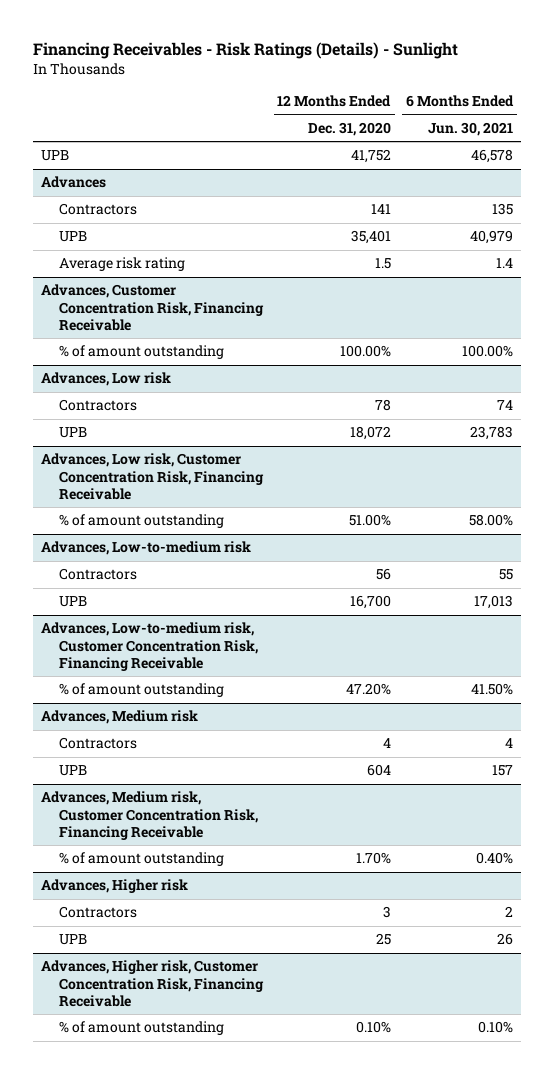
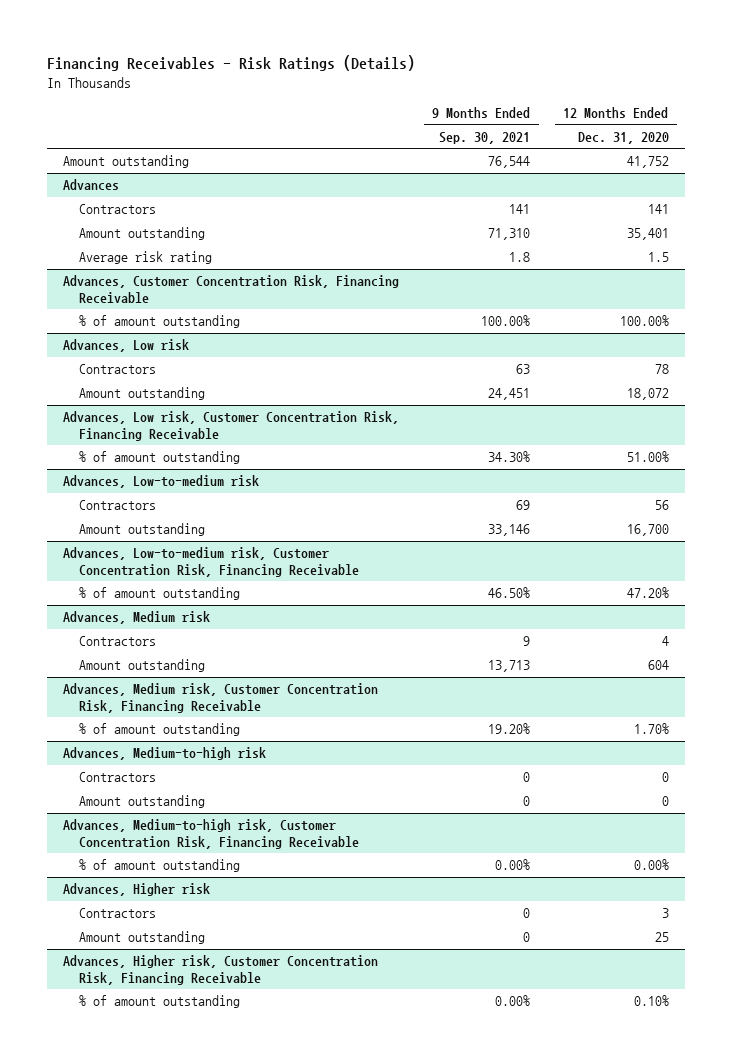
- Financing Receivables - Risk Ratings (Details) - Sunlight
+ Financing Receivables - Risk Ratings (Details)
- | 12 Months Ended Dec. 31, 2020 | 6 Months Ended Jun. 30, 2021
+ | 9 Months Ended Sep. 30, 2021 | 12 Months Ended Dec. 31, 2020
- UPB | 41,752 | 46,578
+ Amount outstanding | 76,544 | 41,752
@ Advances
- UPB | 35,401 | 40,979
+ Amount outstanding | 71,310 | 35,401
@ Advances, Low risk
- UPB | 18,072 | 23,783
+ Amount outstanding | 24,451 | 18,072
@ Advances, Low-to-medium risk
- UPB | 16,700 | 17,013
+ Amount outstanding | 33,146 | 16,700
@ Advances, Medium risk
- UPB | 604 | 157
+ Amount outstanding | 13,713 | 604
+ Advances, Medium-to-high risk
+ Contractors | 0 | 0
+ Amount outstanding | 0 | 0
+ Advances, Medium-to-high risk, Customer Concentration Risk, Financing Receivable
+ % of amount outstanding | 0.00% | 0.00%
@ Advances, Higher risk
- UPB | 25 | 26
+ Amount outstanding | 0 | 25

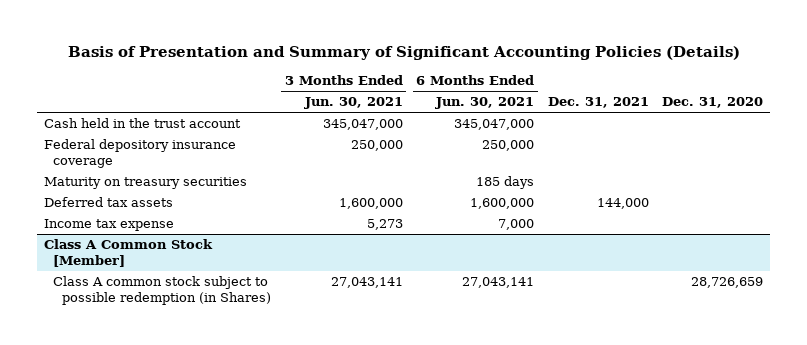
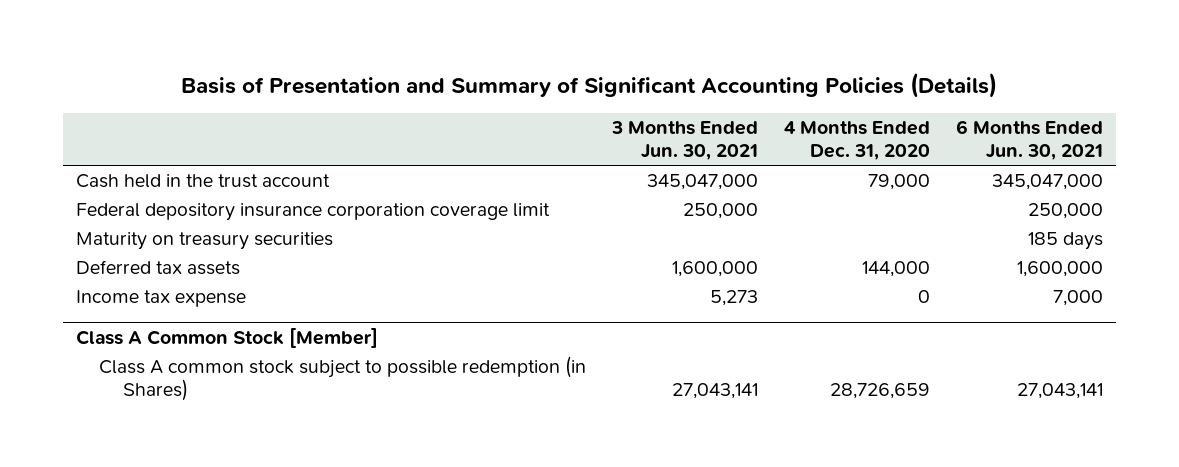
- | 3 Months Ended Jun. 30, 2021 | 6 Months Ended Jun. 30, 2021 | Dec. 31, 2021 | Dec. 31, 2020
+ | 3 Months Ended Jun. 30, 2021 | 4 Months Ended Dec. 31, 2020 | 6 Months Ended Jun. 30, 2021
- Federal depository insurance coverage | 250,000 | 250,000 | |
+ Federal depository insurance corporation coverage limit | 250,000 | | 250,000

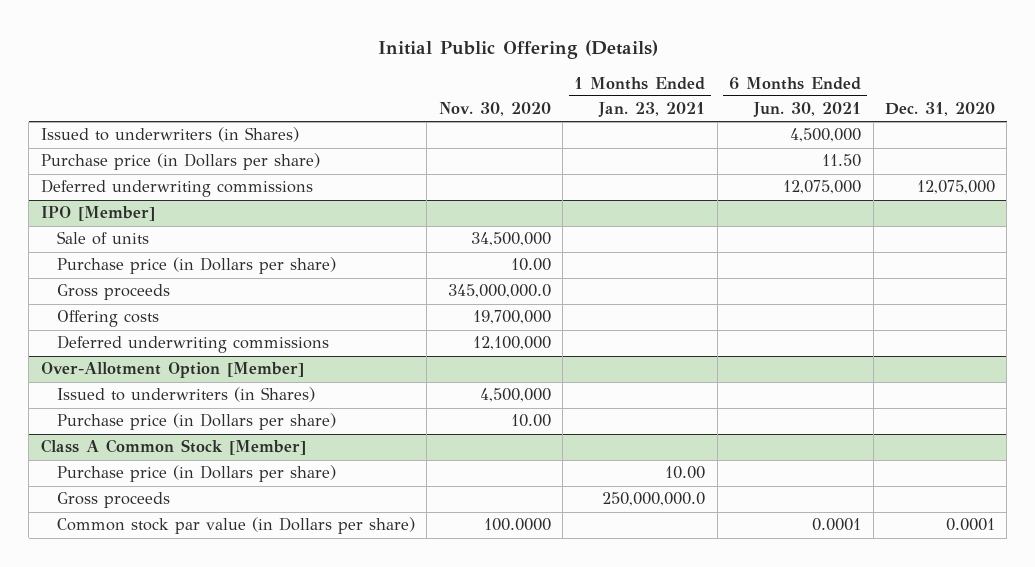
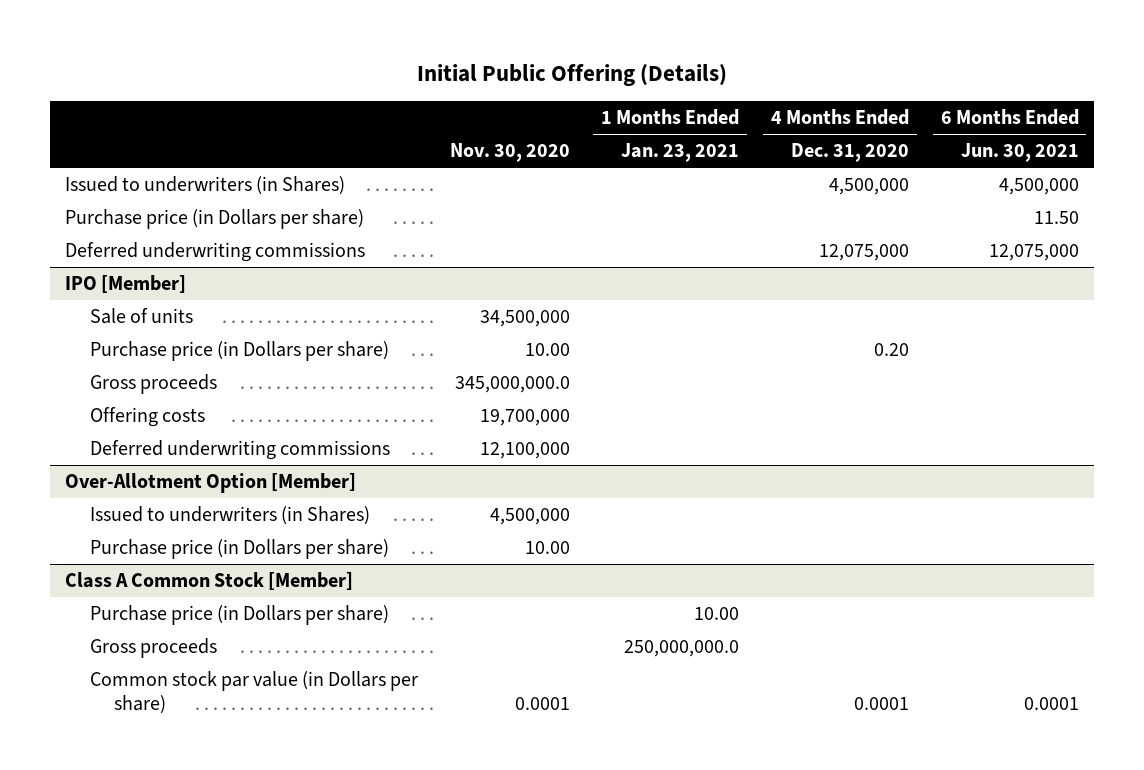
- | Nov. 30, 2020 | 1 Months Ended Jan. 23, 2021 | 6 Months Ended Jun. 30, 2021 | Dec. 31, 2020
+ | Nov. 30, 2020 | 1 Months Ended Jan. 23, 2021 | 4 Months Ended Dec. 31, 2020 | 6 Months Ended Jun. 30, 2021
@ Class A Common Stock [Member]
- Common stock par value (in Dollars per share) | 100.0000 | | 0.0001 | 0.0001
+ Common stock par value (in Dollars per share) | 0.0001 | | 0.0001 | 0.0001

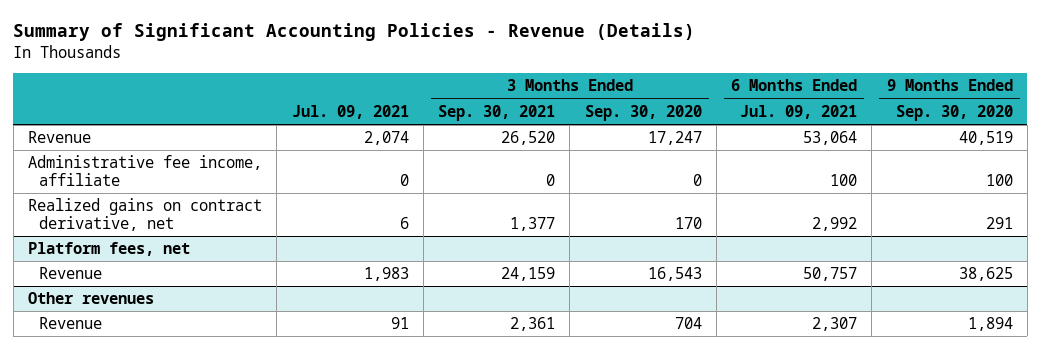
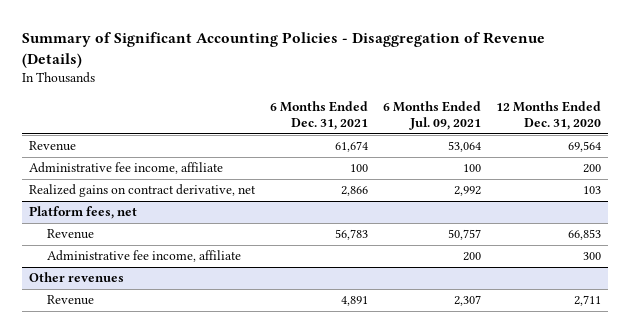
- Summary of Significant Accounting Policies - Revenue (Details)
+ Summary of Significant Accounting Policies - Disaggregation of Revenue (Details)
- | Jul. 09, 2021 | 3 Months Ended Sep. 30, 2021 | 3 Months Ended Sep. 30, 2020 | 6 Months Ended Jul. 09, 2021 | 9 Months Ended Sep. 30, 2020
+ | 6 Months Ended Dec. 31, 2021 | 6 Months Ended Jul. 09, 2021 | 12 Months Ended Dec. 31, 2020
@ Platform fees, net
+ Administrative fee income, affiliate | | 200 | 300

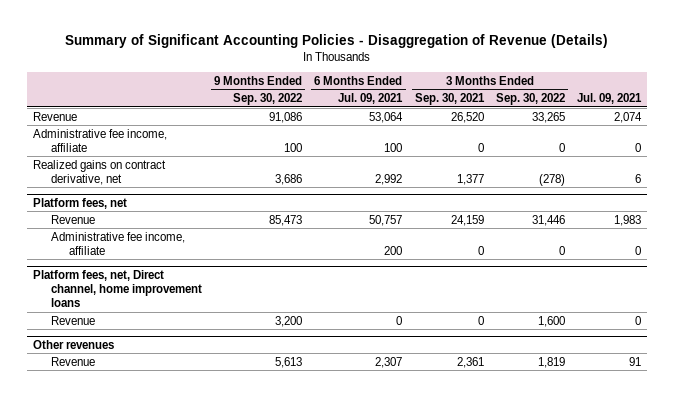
- | 6 Months Ended Dec. 31, 2021 | 6 Months Ended Jul. 09, 2021 | 12 Months Ended Dec. 31, 2020
+ | 9 Months Ended Sep. 30, 2022 | 6 Months Ended Jul. 09, 2021 | 3 Months Ended Sep. 30, 2021 | 3 Months Ended Sep. 30, 2022 | Jul. 09, 2021
+ Platform fees, net, Direct channel, home improvement loans
+ Revenue | 3,200 | 0 | 0 | 1,600 | 0

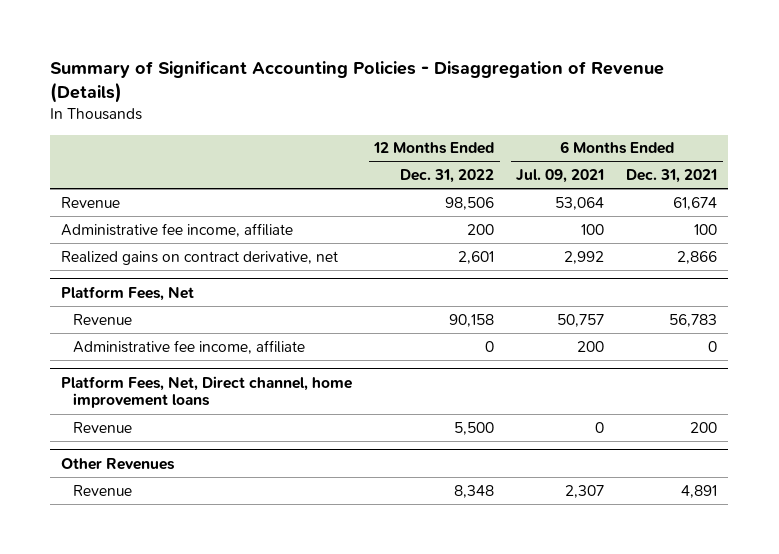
- | 9 Months Ended Sep. 30, 2022 | 6 Months Ended Jul. 09, 2021 | 3 Months Ended Sep. 30, 2021 | 3 Months Ended Sep. 30, 2022 | Jul. 09, 2021
+ | 12 Months Ended Dec. 31, 2022 | 6 Months Ended Jul. 09, 2021 | 6 Months Ended Dec. 31, 2021
- Platform fees, net
+ Platform Fees, Net
- Platform fees, net, Direct channel, home improvement loans
+ Platform Fees, Net, Direct channel, home improvement loans
- Other revenues
+ Other Revenues

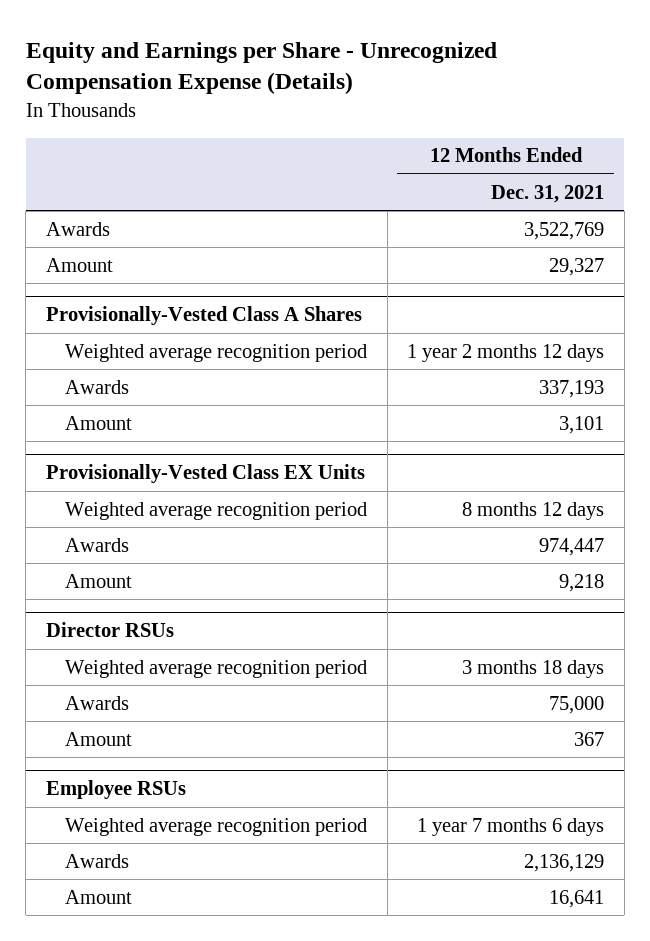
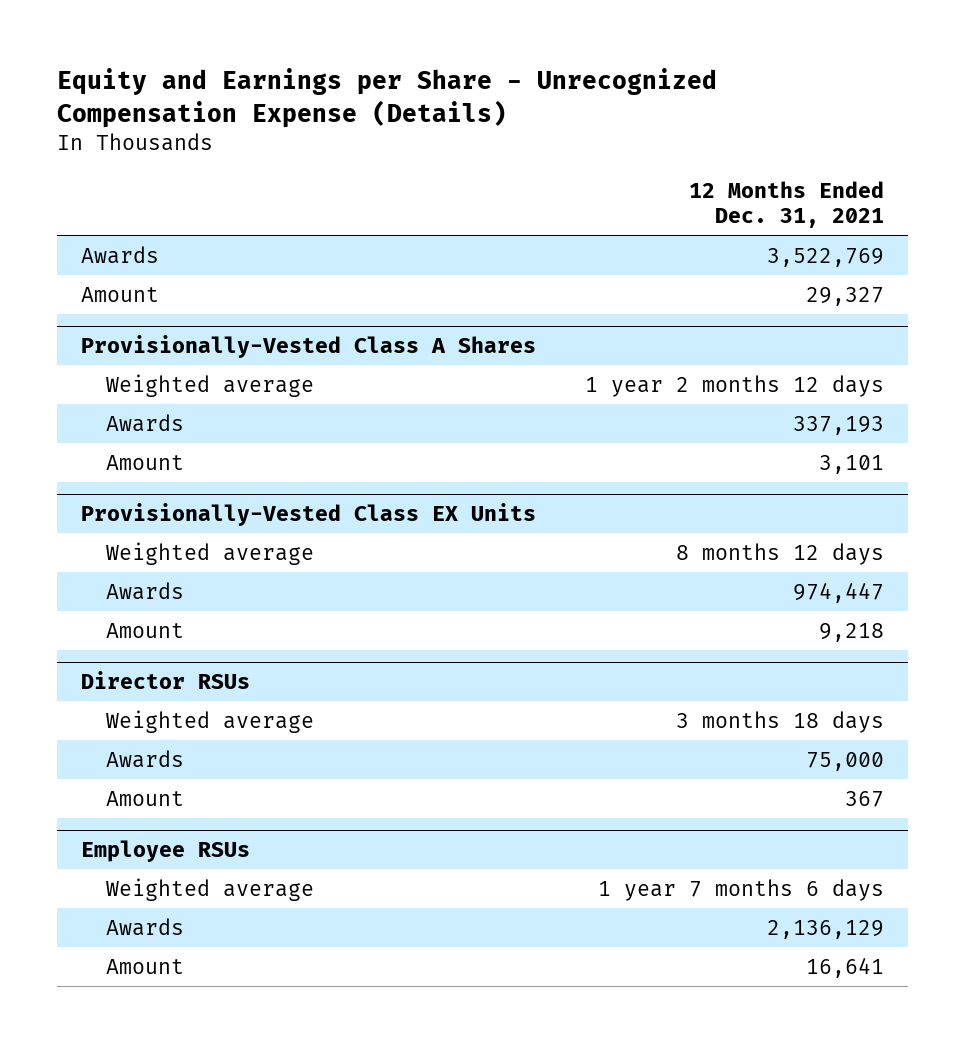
@ Provisionally-Vested Class A Shares
- Weighted average recognition period | 1 year 2 months 12 days
+ Weighted average | 1 year 2 months 12 days
@ Provisionally-Vested Class EX Units
- Weighted average recognition period | 8 months 12 days
+ Weighted average | 8 months 12 days
@ Director RSUs
- Weighted average recognition period | 3 months 18 days
+ Weighted average | 3 months 18 days
@ Employee RSUs
- Weighted average recognition period | 1 year 7 months 6 days
+ Weighted average | 1 year 7 months 6 days

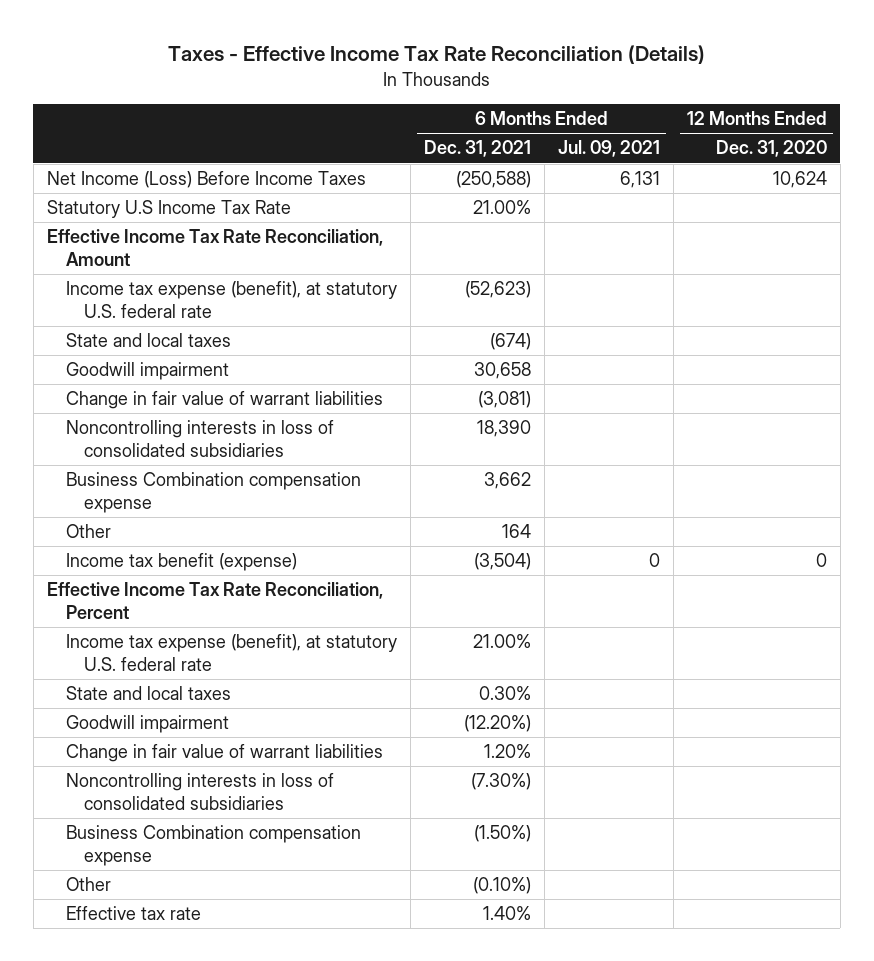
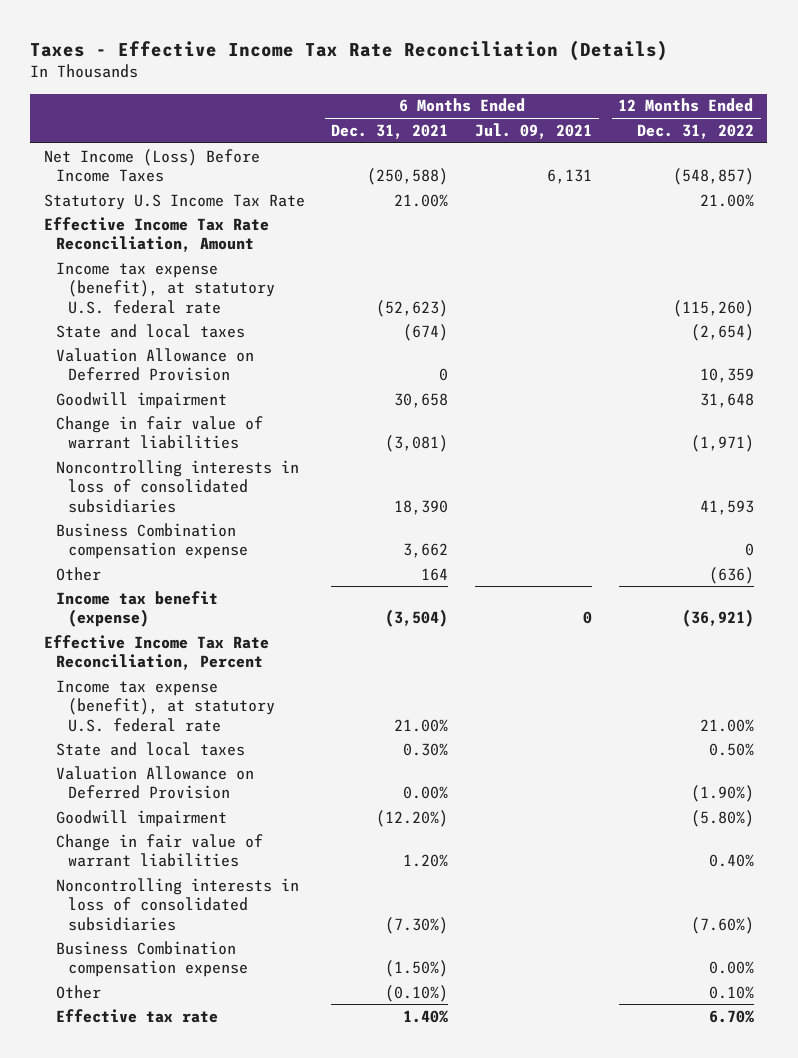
- | 6 Months Ended Dec. 31, 2021 | 6 Months Ended Jul. 09, 2021 | 12 Months Ended Dec. 31, 2020
+ | 6 Months Ended Dec. 31, 2021 | 6 Months Ended Jul. 09, 2021 | 12 Months Ended Dec. 31, 2022
+ Valuation Allowance on Deferred Provision | 0 | | 10,359
+ Valuation Allowance on Deferred Provision | 0.00% | | (1.90%)

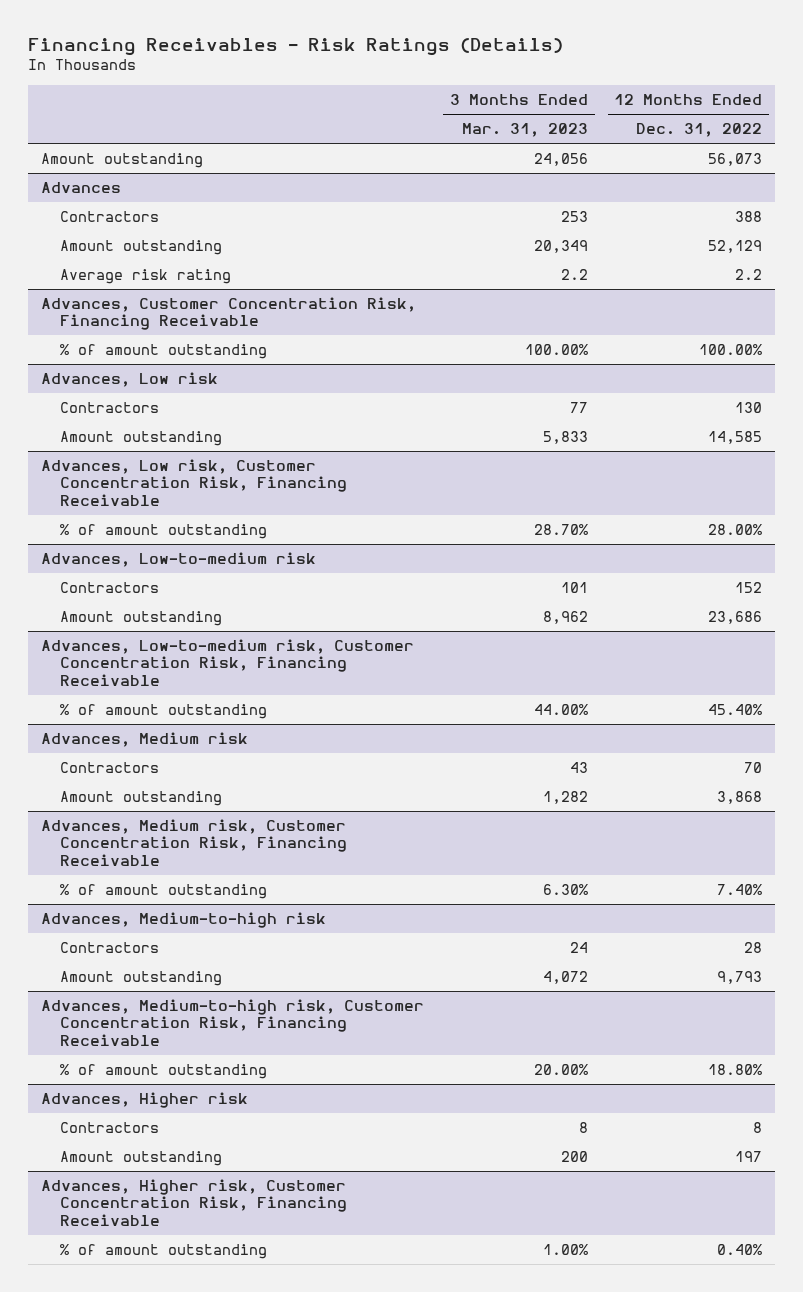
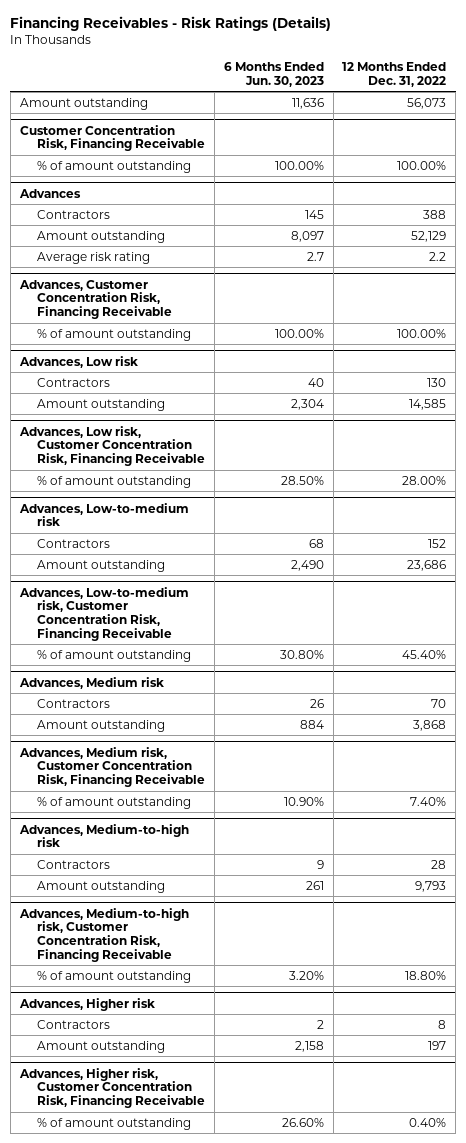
- | 3 Months Ended Mar. 31, 2023 | 12 Months Ended Dec. 31, 2022
+ | 6 Months Ended Jun. 30, 2023 | 12 Months Ended Dec. 31, 2022
+ Customer Concentration Risk, Financing Receivable
+ % of amount outstanding | 100.00% | 100.00%

